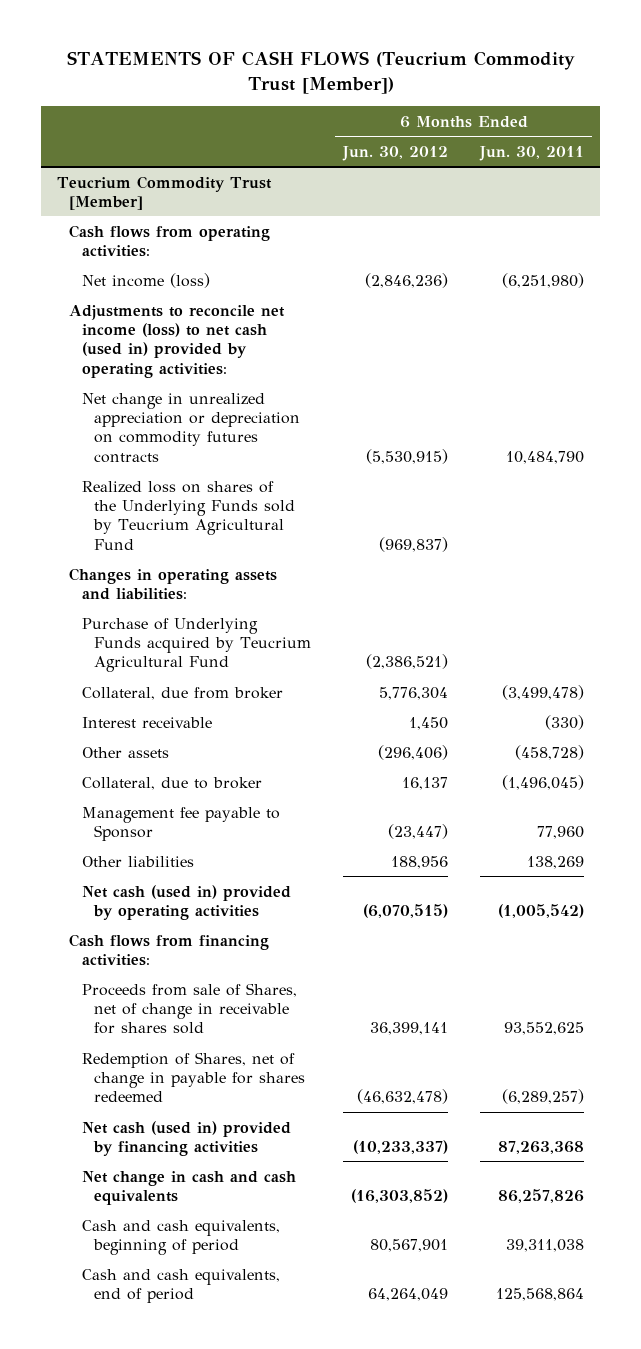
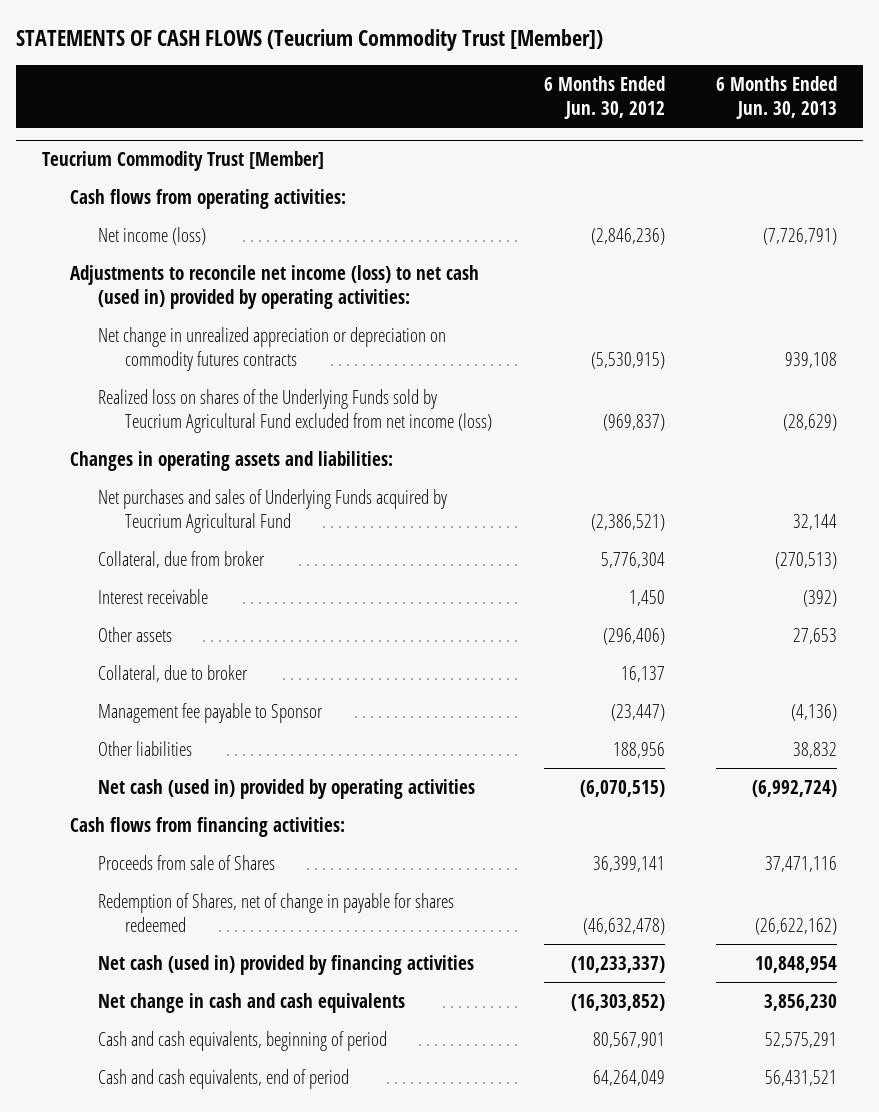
- | 6 Months Ended Jun. 30, 2012 | 6 Months Ended Jun. 30, 2011
+ | 6 Months Ended Jun. 30, 2012 | 6 Months Ended Jun. 30, 2013
@ Teucrium Commodity Trust [Member]
- Realized loss on shares of the Underlying Funds sold by Teucrium Agricultural Fund | (969,837) |
+ Realized loss on shares of the Underlying Funds sold by Teucrium Agricultural Fund excluded from net income (loss) | (969,837) | (28,629)
- Purchase of Underlying Funds acquired by Teucrium Agricultural Fund | (2,386,521) |
+ Net purchases and sales of Underlying Funds acquired by Teucrium Agricultural Fund | (2,386,521) | 32,144
- Proceeds from sale of Shares, net of change in receivable for shares sold | 36,399,141 | 93,552,625
+ Proceeds from sale of Shares | 36,399,141 | 37,471,116

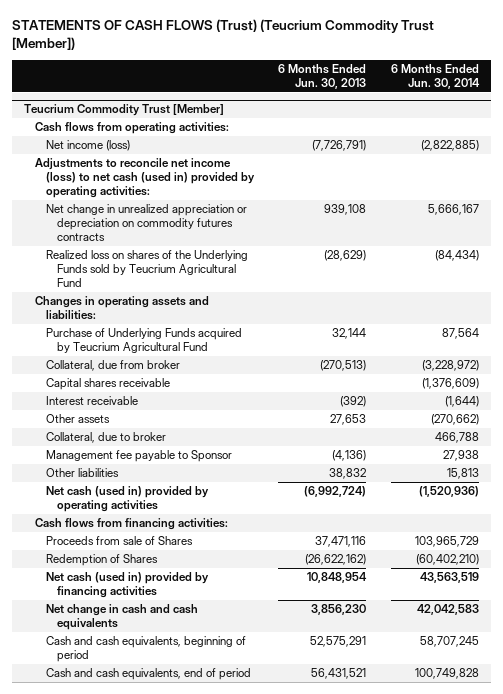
- STATEMENTS OF CASH FLOWS (Teucrium Commodity Trust [Member])
+ STATEMENTS OF CASH FLOWS (Trust) (Teucrium Commodity Trust [Member])
- | 6 Months Ended Jun. 30, 2012 | 6 Months Ended Jun. 30, 2013
+ | 6 Months Ended Jun. 30, 2013 | 6 Months Ended Jun. 30, 2014
@ Teucrium Commodity Trust [Member]
- Realized loss on shares of the Underlying Funds sold by Teucrium Agricultural Fund excluded from net income (loss) | (969,837) | (28,629)
+ Realized loss on shares of the Underlying Funds sold by Teucrium Agricultural Fund | (28,629) | (84,434)
- Net purchases and sales of Underlying Funds acquired by Teucrium Agricultural Fund | (2,386,521) | 32,144
+ Purchase of Underlying Funds acquired by Teucrium Agricultural Fund | 32,144 | 87,564
+ Capital shares receivable | | (1,376,609)
- Redemption of Shares, net of change in payable for shares redeemed | (46,632,478) | (26,622,162)
+ Redemption of Shares | (26,622,162) | (60,402,210)

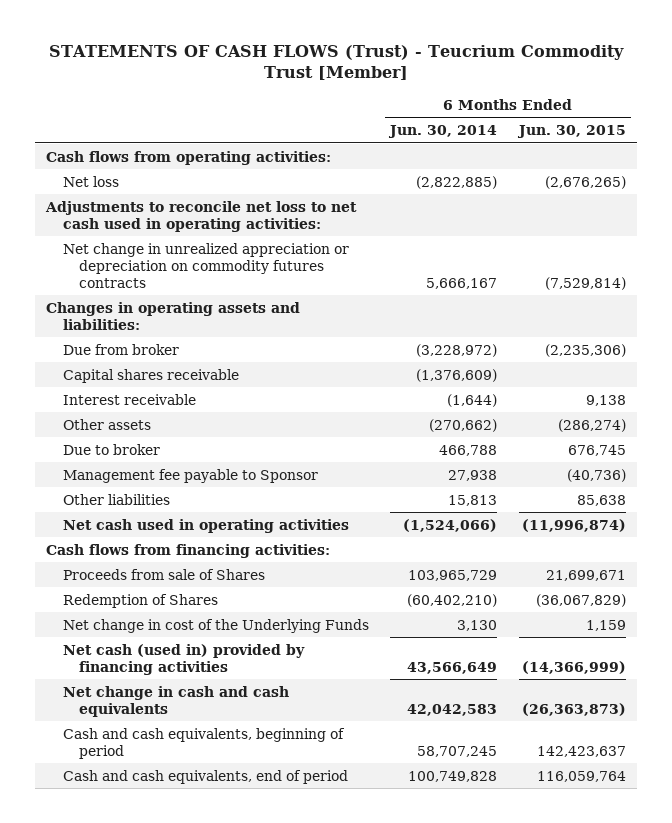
- STATEMENTS OF CASH FLOWS (Trust) (Teucrium Commodity Trust [Member])
+ STATEMENTS OF CASH FLOWS (Trust) - Teucrium Commodity Trust [Member]
- | 6 Months Ended Jun. 30, 2013 | 6 Months Ended Jun. 30, 2014
+ | 6 Months Ended Jun. 30, 2014 | 6 Months Ended Jun. 30, 2015
- Teucrium Commodity Trust [Member]
- Net income (loss) | (7,726,791) | (2,822,885)
- Adjustments to reconcile net income (loss) to net cash (used in) provided by operating activities:
+ Net loss | (2,822,885) | (2,676,265)
+ Adjustments to reconcile net loss to net cash used in operating activities:
- Realized loss on shares of the Underlying Funds sold by Teucrium Agricultural Fund | (28,629) | (84,434)
- Purchase of Underlying Funds acquired by Teucrium Agricultural Fund | 32,144 | 87,564
- Collateral, due from broker | (270,513) | (3,228,972)
+ Due from broker | (3,228,972) | (2,235,306)
- Collateral, due to broker | | 466,788
+ Due to broker | 466,788 | 676,745
- Net cash (used in) provided by operating activities | (6,992,724) | (1,520,936)
+ Net cash used in operating activities | (1,524,066) | (11,996,874)
- Net cash (used in) provided by financing activities | 10,848,954 | 43,563,519
+ Net change in cost of the Underlying Funds | 3,130 | 1,159
+ Net cash (used in) provided by financing activities | 43,566,649 | (14,366,999)

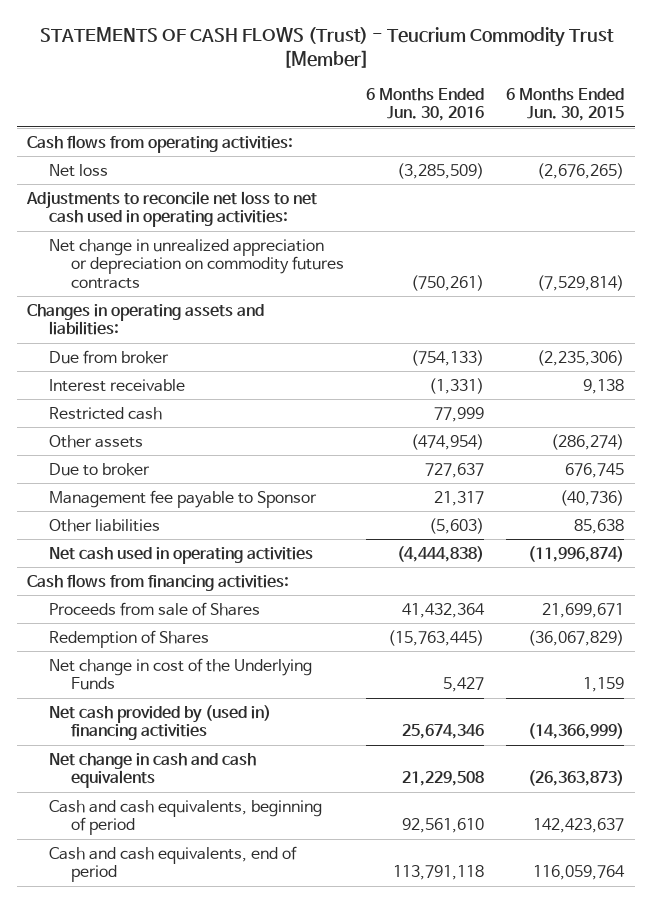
- | 6 Months Ended Jun. 30, 2014 | 6 Months Ended Jun. 30, 2015
+ | 6 Months Ended Jun. 30, 2016 | 6 Months Ended Jun. 30, 2015
- Capital shares receivable | (1,376,609) |
+ Restricted cash | 77,999 |
- Net cash (used in) provided by financing activities | 43,566,649 | (14,366,999)
+ Net cash provided by (used in) financing activities | 25,674,346 | (14,366,999)

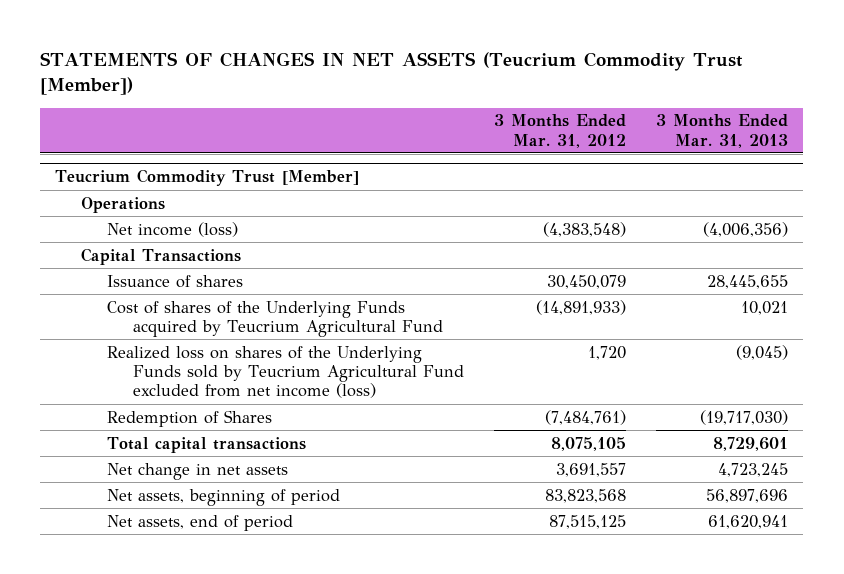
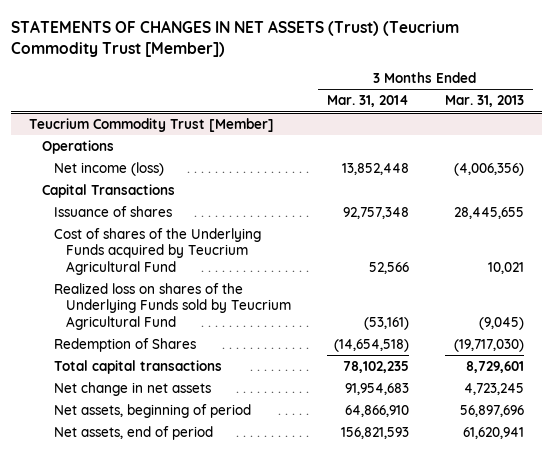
- STATEMENTS OF CHANGES IN NET ASSETS (Teucrium Commodity Trust [Member])
+ STATEMENTS OF CHANGES IN NET ASSETS (Trust) (Teucrium Commodity Trust [Member])
- | 3 Months Ended Mar. 31, 2012 | 3 Months Ended Mar. 31, 2013
+ | 3 Months Ended Mar. 31, 2014 | 3 Months Ended Mar. 31, 2013
@ Teucrium Commodity Trust [Member]
- Realized loss on shares of the Underlying Funds sold by Teucrium Agricultural Fund excluded from net income (loss) | 1,720 | (9,045)
+ Realized loss on shares of the Underlying Funds sold by Teucrium Agricultural Fund | (53,161) | (9,045)

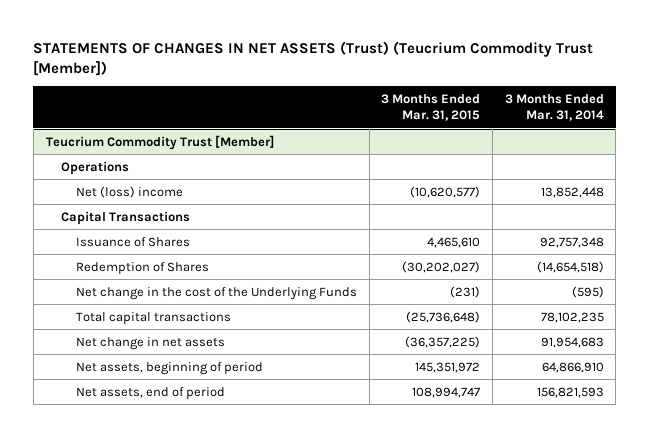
- | 3 Months Ended Mar. 31, 2014 | 3 Months Ended Mar. 31, 2013
+ | 3 Months Ended Mar. 31, 2015 | 3 Months Ended Mar. 31, 2014
@ Teucrium Commodity Trust [Member]
- Net income (loss) | 13,852,448 | (4,006,356)
+ Net (loss) income | (10,620,577) | 13,852,448
- Issuance of shares | 92,757,348 | 28,445,655
- Cost of shares of the Underlying Funds acquired by Teucrium Agricultural Fund | 52,566 | 10,021
- Realized loss on shares of the Underlying Funds sold by Teucrium Agricultural Fund | (53,161) | (9,045)
+ Issuance of Shares | 4,465,610 | 92,757,348
+ Net change in the cost of the Underlying Funds | (231) | (595)

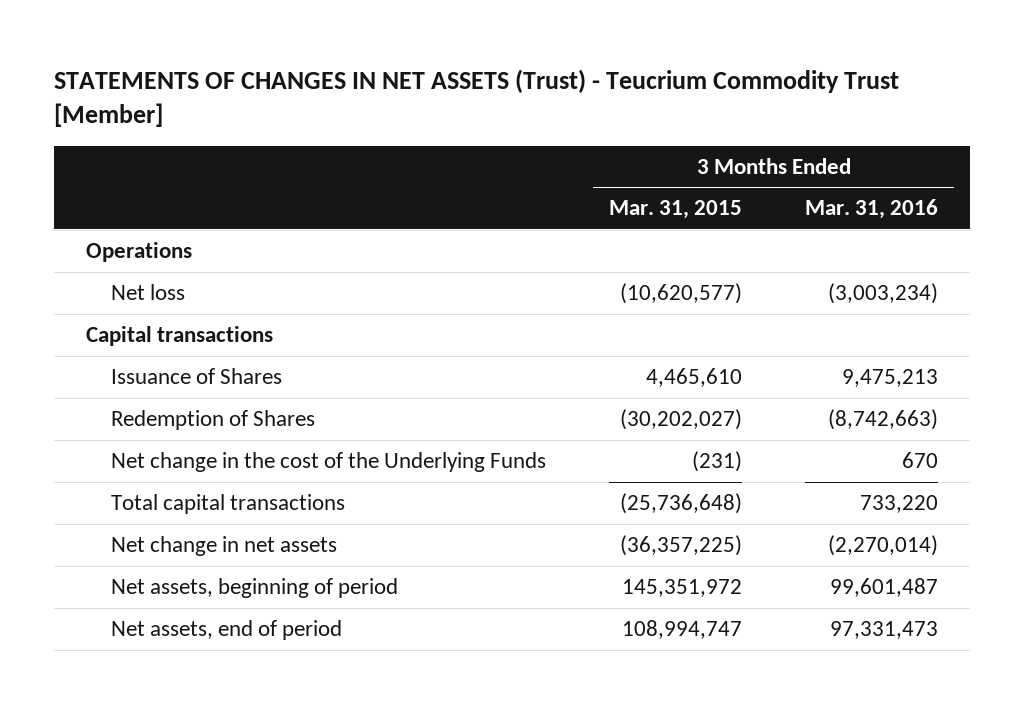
- STATEMENTS OF CHANGES IN NET ASSETS (Trust) (Teucrium Commodity Trust [Member])
+ STATEMENTS OF CHANGES IN NET ASSETS (Trust) - Teucrium Commodity Trust [Member]
- | 3 Months Ended Mar. 31, 2015 | 3 Months Ended Mar. 31, 2014
+ | 3 Months Ended Mar. 31, 2015 | 3 Months Ended Mar. 31, 2016
- Teucrium Commodity Trust [Member]
- Net (loss) income | (10,620,577) | 13,852,448
- Capital Transactions
+ Net loss | (10,620,577) | (3,003,234)
+ Capital transactions

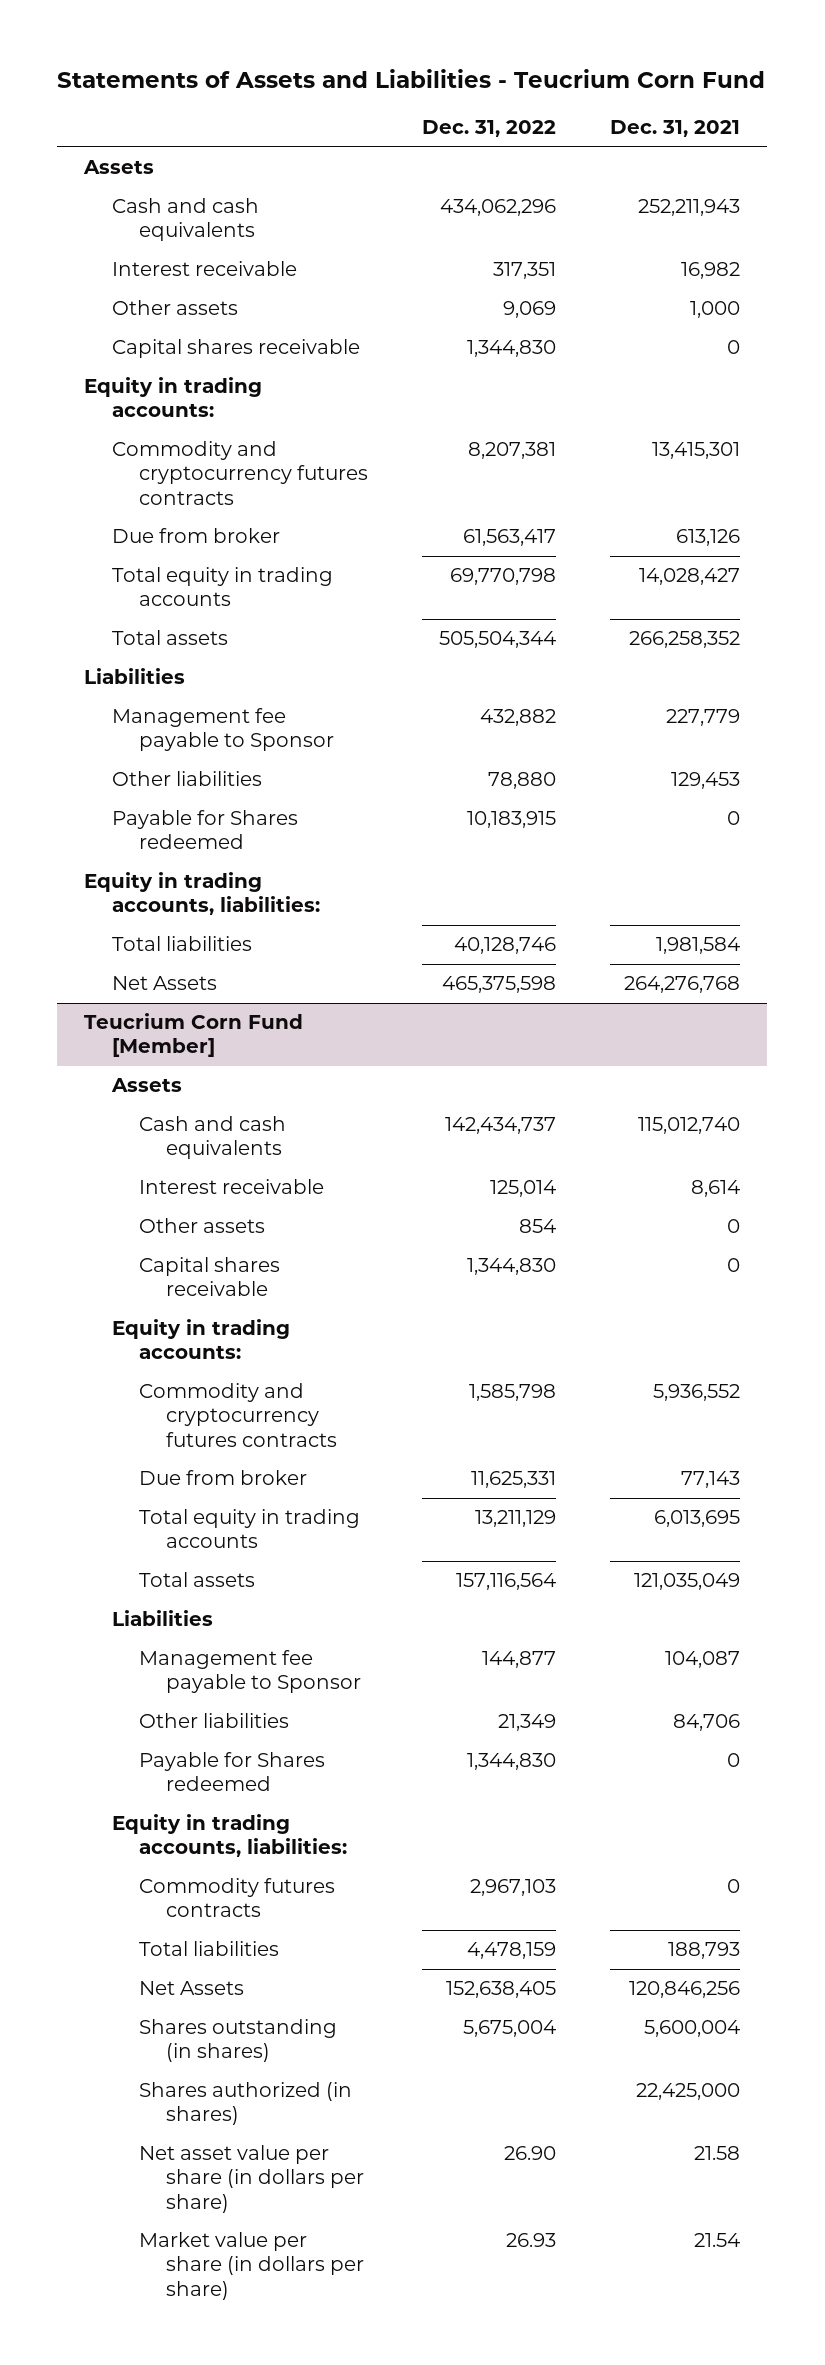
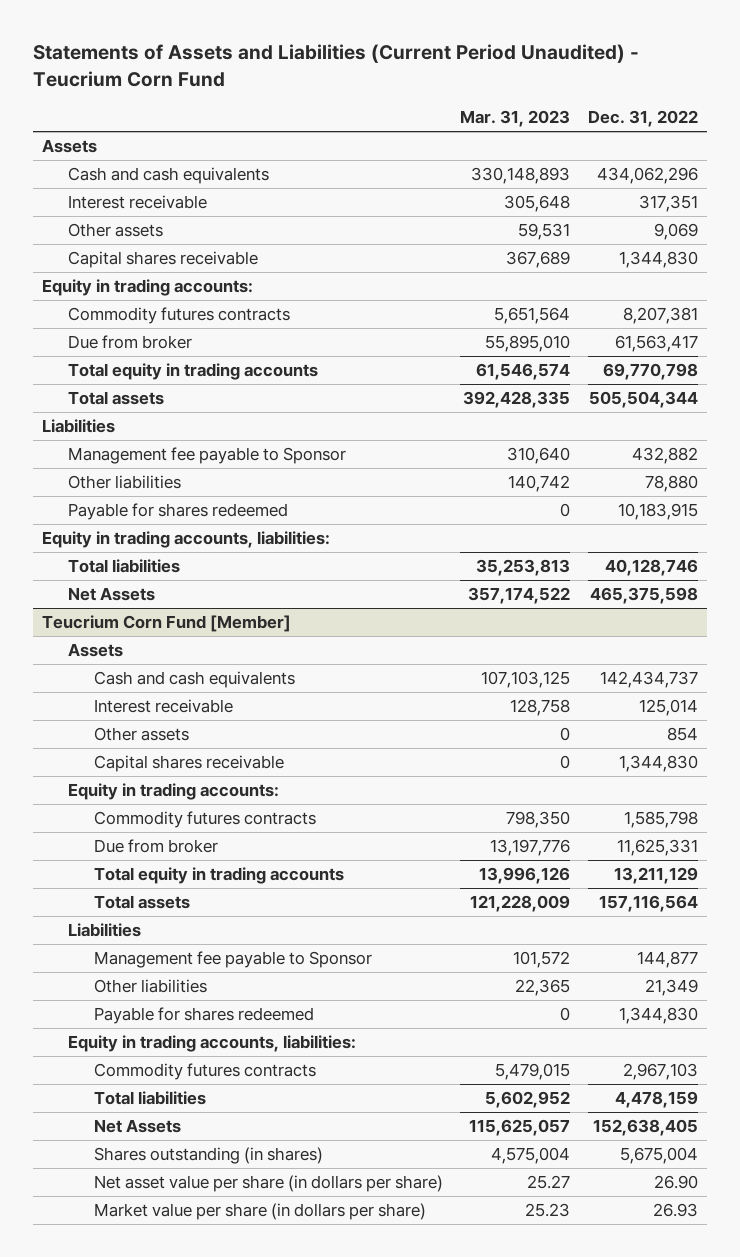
- Statements of Assets and Liabilities - Teucrium Corn Fund
+ Statements of Assets and Liabilities (Current Period Unaudited) - Teucrium Corn Fund
- | Dec. 31, 2022 | Dec. 31, 2021
+ | Mar. 31, 2023 | Dec. 31, 2022
- Commodity and cryptocurrency futures contracts | 8,207,381 | 13,415,301
+ Commodity futures contracts | 5,651,564 | 8,207,381
- Payable for Shares redeemed | 10,183,915 | 0
+ Payable for shares redeemed | 0 | 10,183,915
@ Teucrium Corn Fund [Member]
- Commodity and cryptocurrency futures contracts | 1,585,798 | 5,936,552
+ Commodity futures contracts | 798,350 | 1,585,798
- Payable for Shares redeemed | 1,344,830 | 0
+ Payable for shares redeemed | 0 | 1,344,830
- Shares authorized (in shares) | | 22,425,000

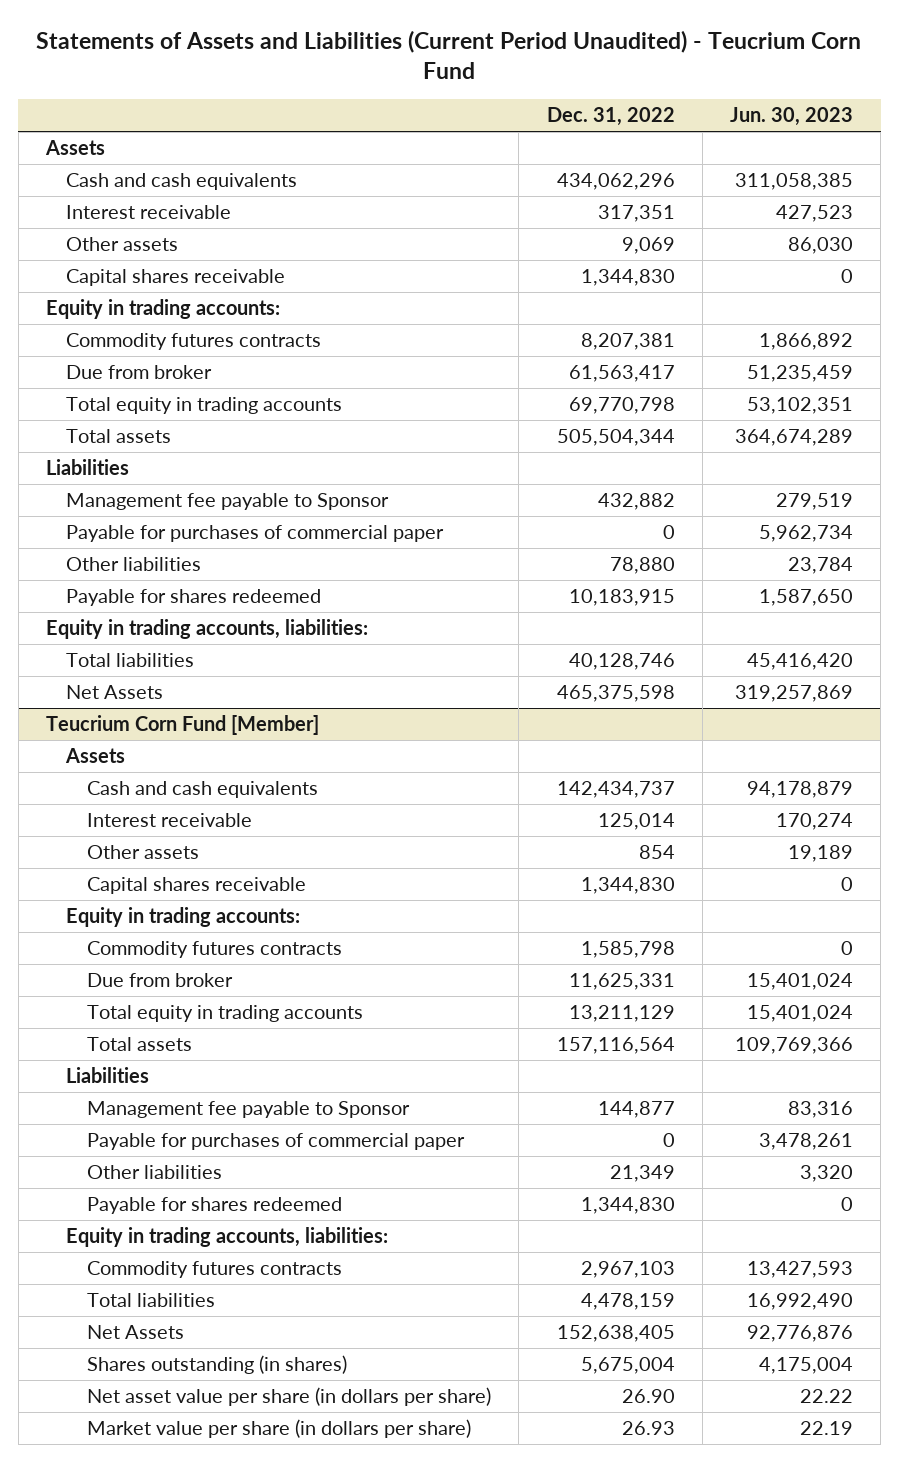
- | Mar. 31, 2023 | Dec. 31, 2022
+ | Dec. 31, 2022 | Jun. 30, 2023
+ Payable for purchases of commercial paper | 0 | 5,962,734
@ Teucrium Corn Fund [Member]
+ Payable for purchases of commercial paper | 0 | 3,478,261

